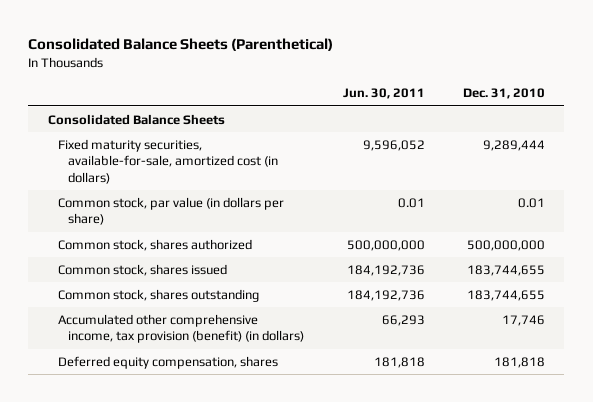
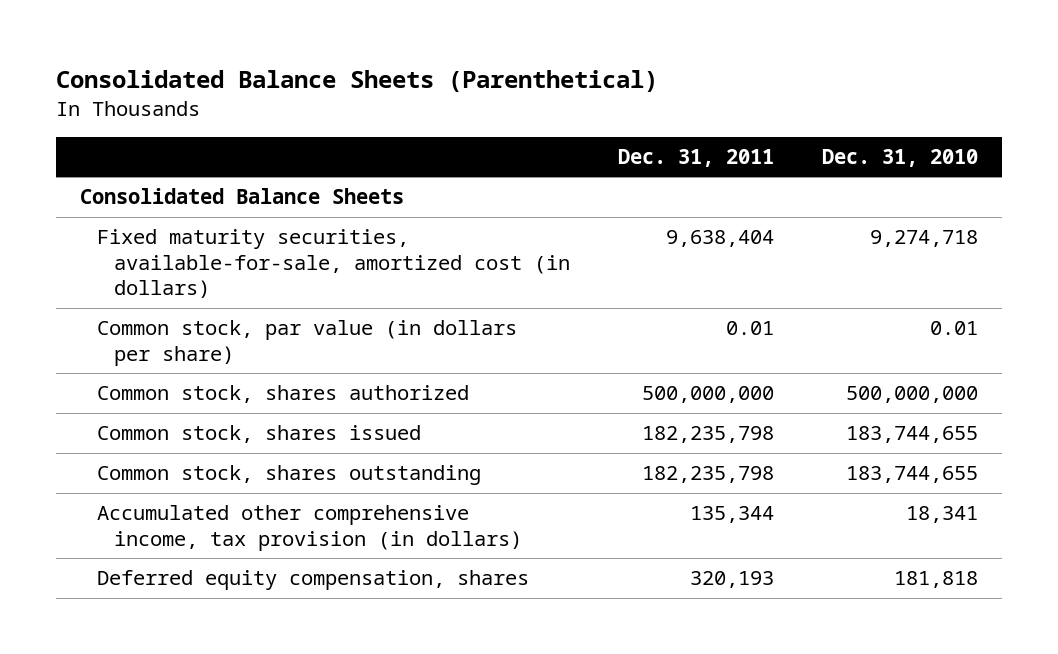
- | Jun. 30, 2011 | Dec. 31, 2010
+ | Dec. 31, 2011 | Dec. 31, 2010
- Fixed maturity securities, available-for-sale, amortized cost (in dollars) | 9,596,052 | 9,289,444
+ Fixed maturity securities, available-for-sale, amortized cost (in dollars) | 9,638,404 | 9,274,718
- Accumulated other comprehensive income, tax provision (benefit) (in dollars) | 66,293 | 17,746
+ Accumulated other comprehensive income, tax provision (in dollars) | 135,344 | 18,341

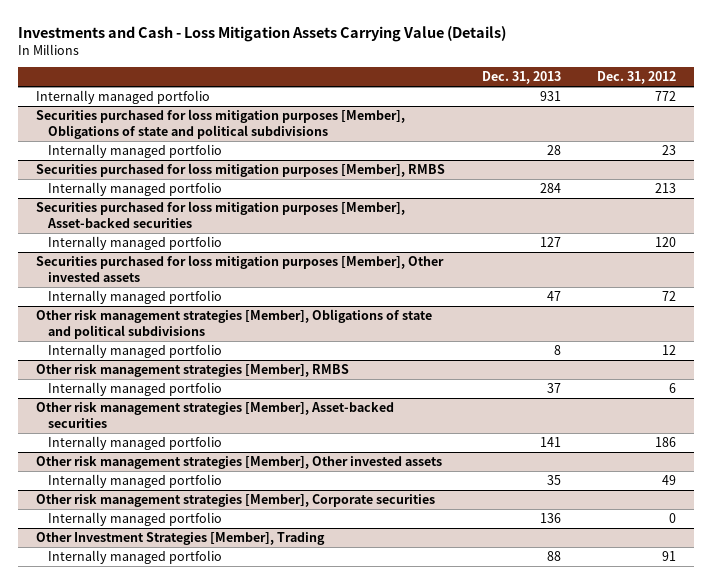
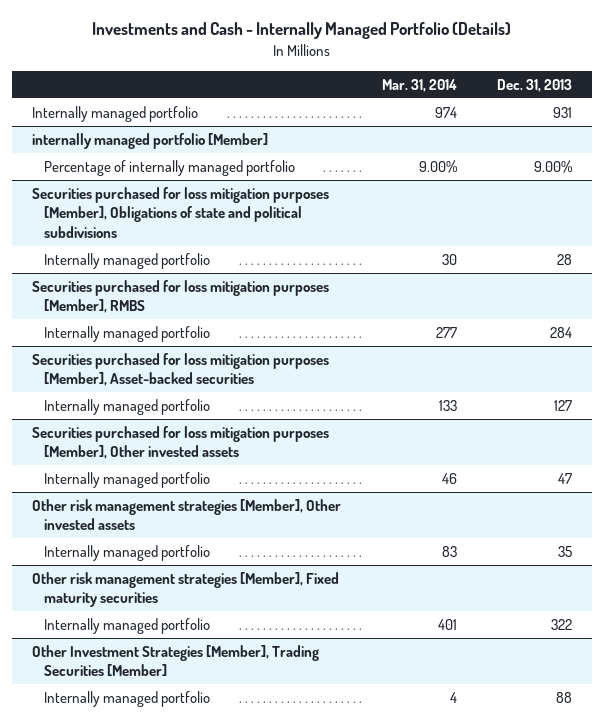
- Investments and Cash - Loss Mitigation Assets Carrying Value (Details)
+ Investments and Cash - Internally Managed Portfolio (Details)
- | Dec. 31, 2013 | Dec. 31, 2012
+ | Mar. 31, 2014 | Dec. 31, 2013
+ internally managed portfolio [Member]
+ Percentage of internally managed portfolio | 9.00% | 9.00%
- Other risk management strategies [Member], Obligations of state and political subdivisions
- Internally managed portfolio | 8 | 12
- Other risk management strategies [Member], RMBS
- Internally managed portfolio | 37 | 6
- Other risk management strategies [Member], Asset-backed securities
- Internally managed portfolio | 141 | 186
- Other risk management strategies [Member], Corporate securities
- Internally managed portfolio | 136 | 0
- Other Investment Strategies [Member], Trading
+ Other risk management strategies [Member], Fixed maturity securities
+ Internally managed portfolio | 401 | 322
+ Other Investment Strategies [Member], Trading Securities [Member]

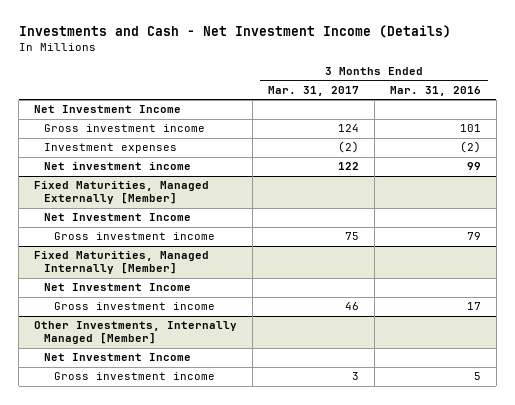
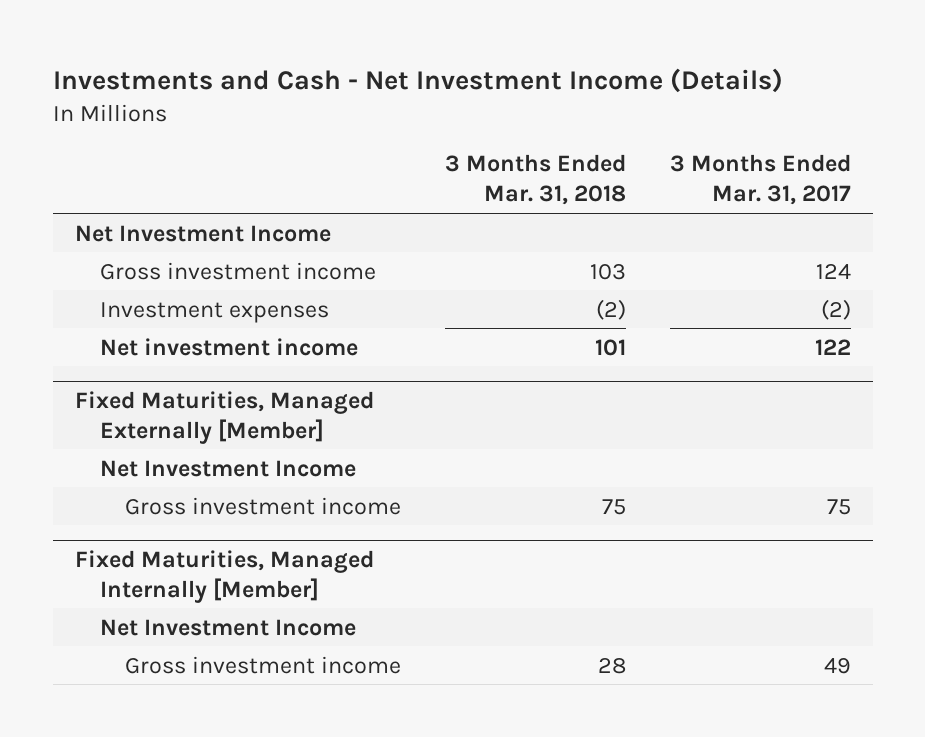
- | 3 Months Ended Mar. 31, 2017 | 3 Months Ended Mar. 31, 2016
+ | 3 Months Ended Mar. 31, 2018 | 3 Months Ended Mar. 31, 2017
@ Fixed Maturities, Managed Internally [Member]
- Gross investment income | 46 | 17
- Other Investments, Internally Managed [Member]
- Net Investment Income
- Gross investment income | 3 | 5
@ Fixed Maturities, Managed Internally [Member]
+ Gross investment income | 28 | 49

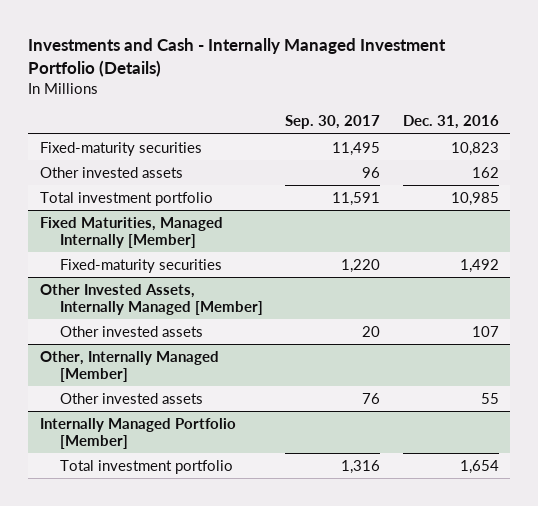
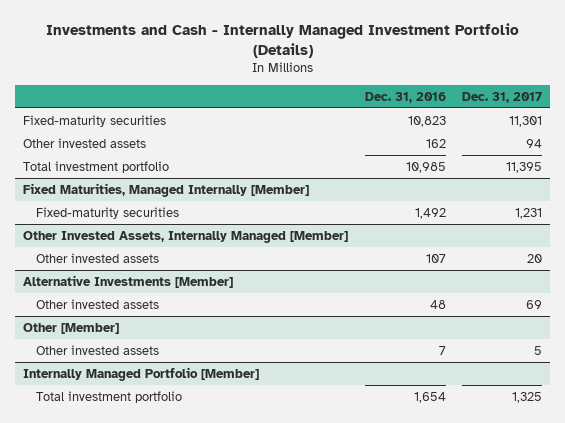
- | Sep. 30, 2017 | Dec. 31, 2016
+ | Dec. 31, 2016 | Dec. 31, 2017
- Other, Internally Managed [Member]
- Other invested assets | 76 | 55
+ Alternative Investments [Member]
+ Other invested assets | 48 | 69
+ Other [Member]
+ Other invested assets | 7 | 5

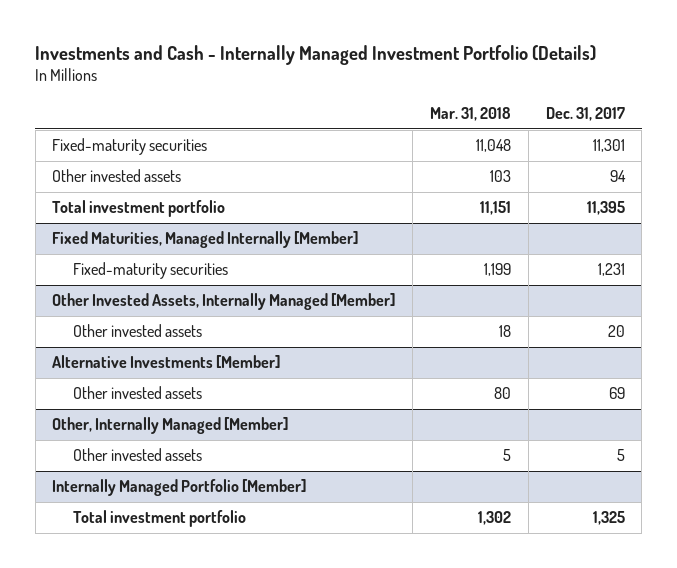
- | Dec. 31, 2016 | Dec. 31, 2017
+ | Mar. 31, 2018 | Dec. 31, 2017
- Other [Member]
+ Other, Internally Managed [Member]

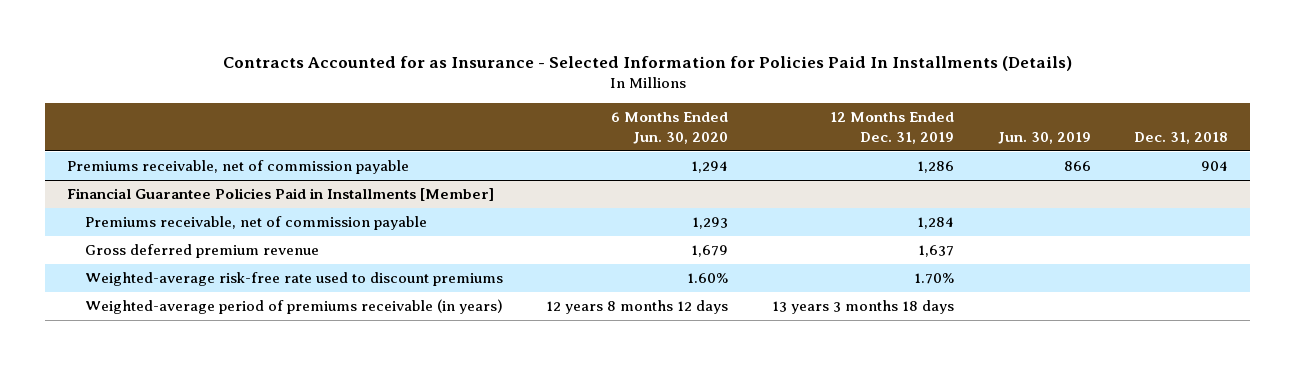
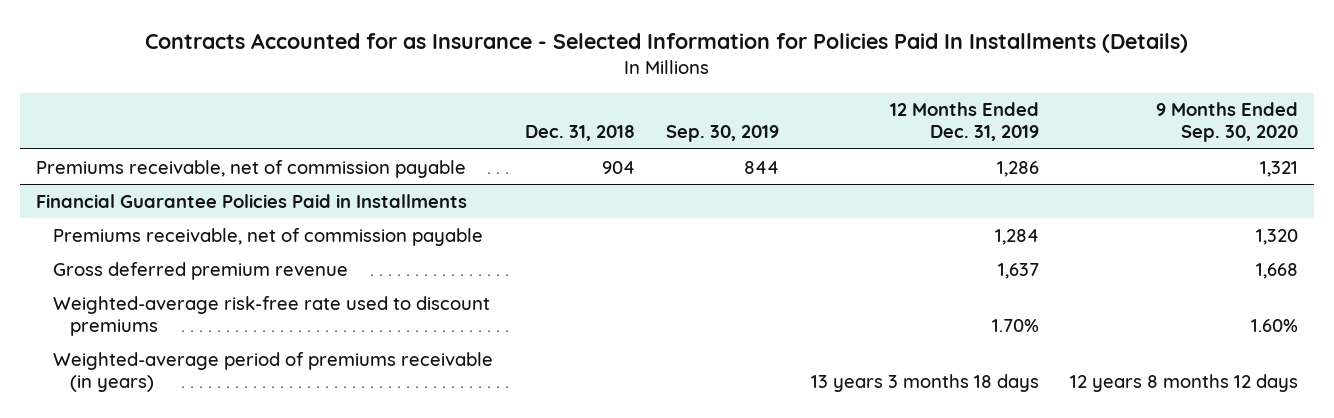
- | 6 Months Ended Jun. 30, 2020 | 12 Months Ended Dec. 31, 2019 | Jun. 30, 2019 | Dec. 31, 2018
+ | Dec. 31, 2018 | Sep. 30, 2019 | 12 Months Ended Dec. 31, 2019 | 9 Months Ended Sep. 30, 2020
- Financial Guarantee Policies Paid in Installments [Member]
+ Financial Guarantee Policies Paid in Installments

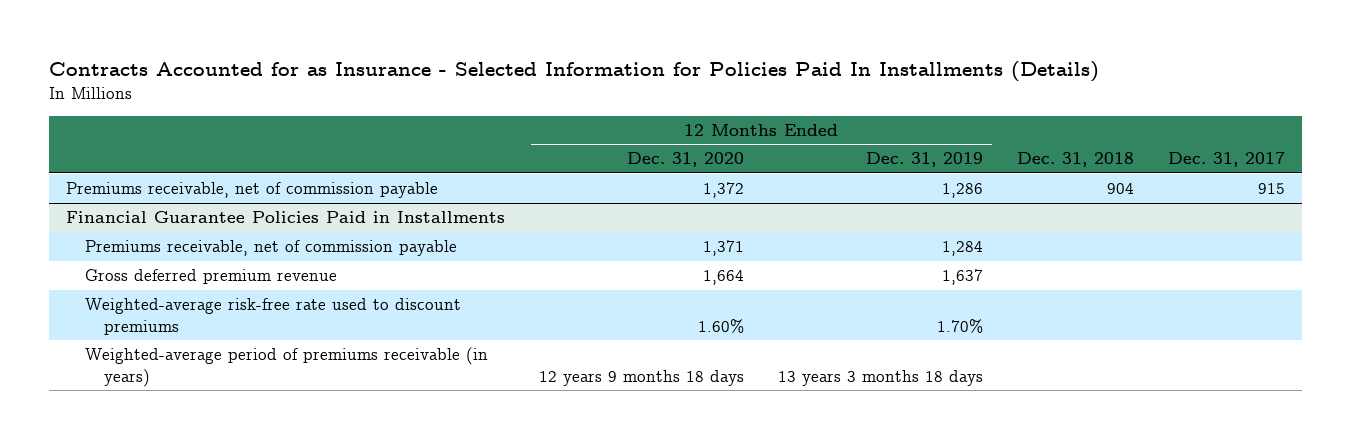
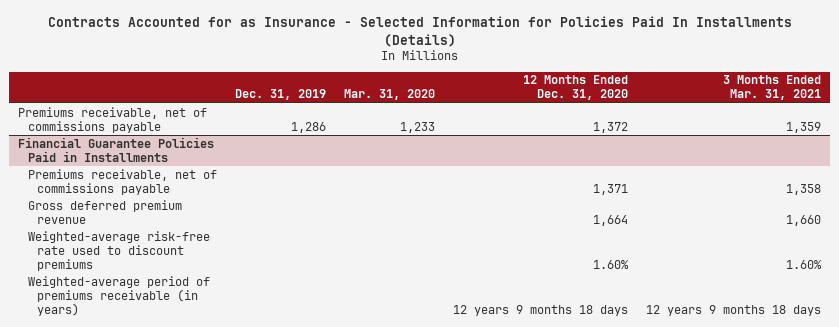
- | 12 Months Ended Dec. 31, 2020 | 12 Months Ended Dec. 31, 2019 | Dec. 31, 2018 | Dec. 31, 2017
+ | Dec. 31, 2019 | Mar. 31, 2020 | 12 Months Ended Dec. 31, 2020 | 3 Months Ended Mar. 31, 2021
- Premiums receivable, net of commission payable | 1,372 | 1,286 | 904 | 915
+ Premiums receivable, net of commissions payable | 1,286 | 1,233 | 1,372 | 1,359
@ Financial Guarantee Policies Paid in Installments
- Premiums receivable, net of commission payable | 1,371 | 1,284 | |
+ Premiums receivable, net of commissions payable | | | 1,371 | 1,358

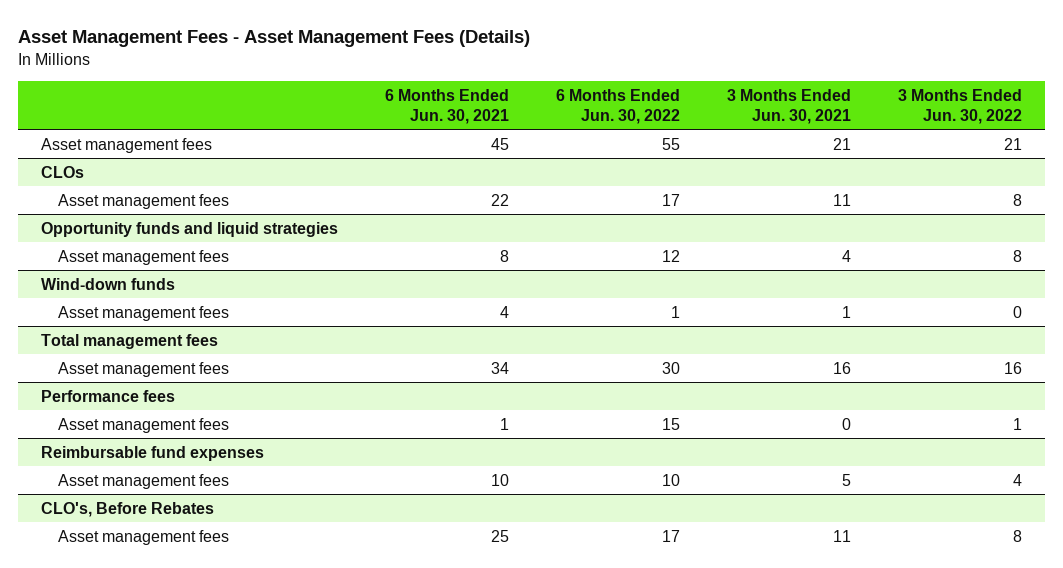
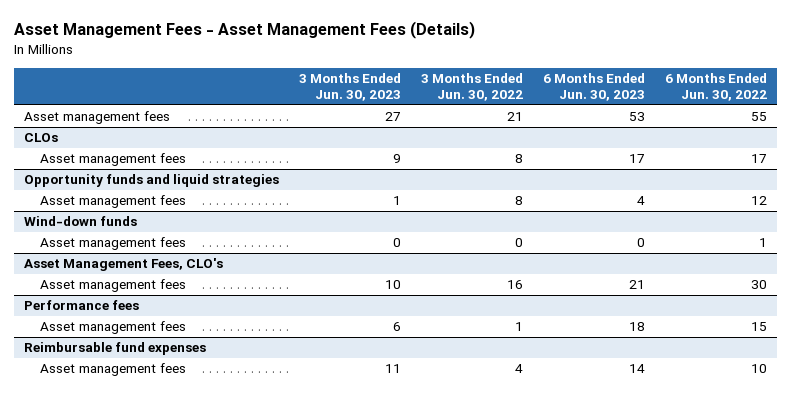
- | 6 Months Ended Jun. 30, 2021 | 6 Months Ended Jun. 30, 2022 | 3 Months Ended Jun. 30, 2021 | 3 Months Ended Jun. 30, 2022
+ | 3 Months Ended Jun. 30, 2023 | 3 Months Ended Jun. 30, 2022 | 6 Months Ended Jun. 30, 2023 | 6 Months Ended Jun. 30, 2022
- Total management fees
+ Asset Management Fees, CLO's
- CLO's, Before Rebates
- Asset management fees | 25 | 17 | 11 | 8

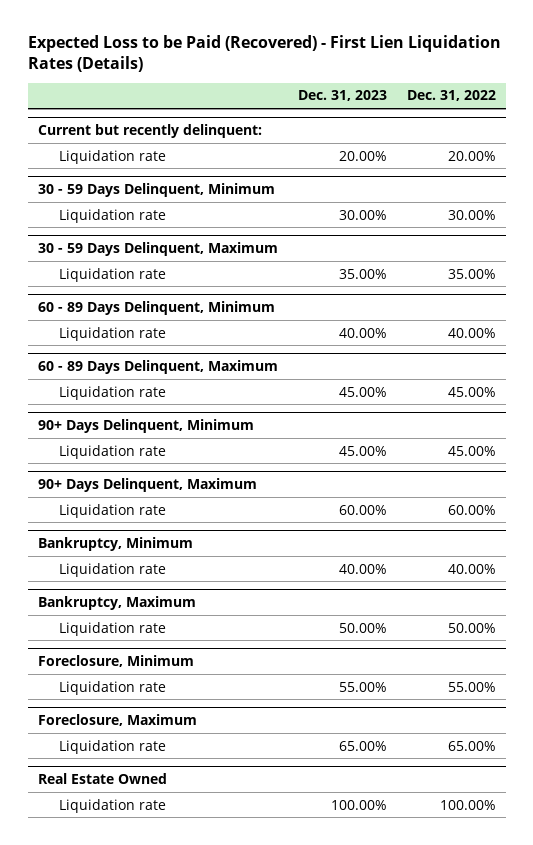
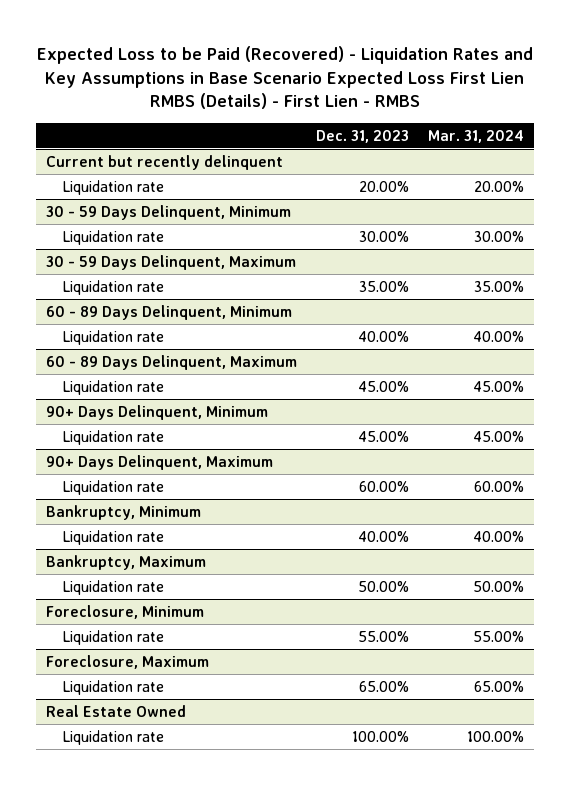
- Expected Loss to be Paid (Recovered) - First Lien Liquidation Rates (Details)
+ Expected Loss to be Paid (Recovered) - Liquidation Rates and Key Assumptions in Base Scenario Expected Loss First Lien RMBS (Details) - First Lien - RMBS
- | Dec. 31, 2023 | Dec. 31, 2022
+ | Dec. 31, 2023 | Mar. 31, 2024
- Current but recently delinquent:
+ Current but recently delinquent

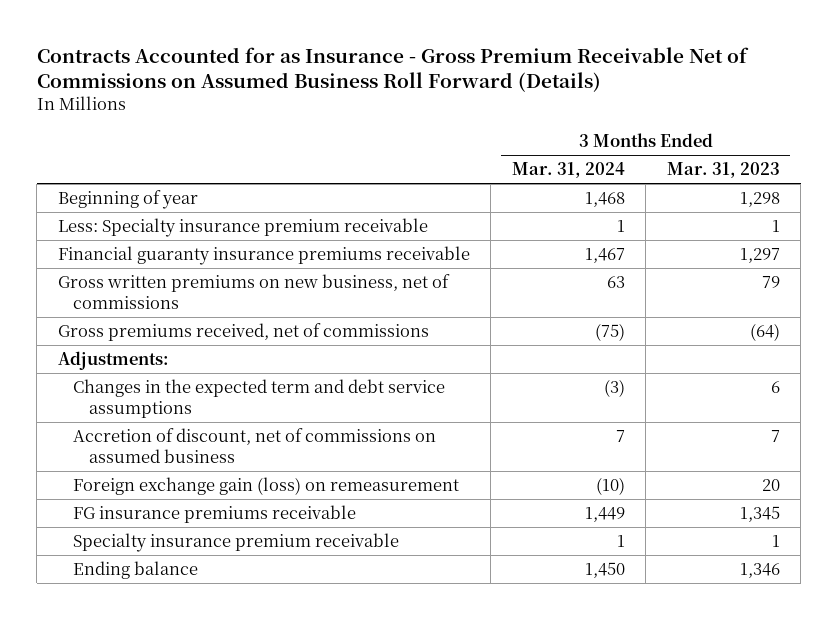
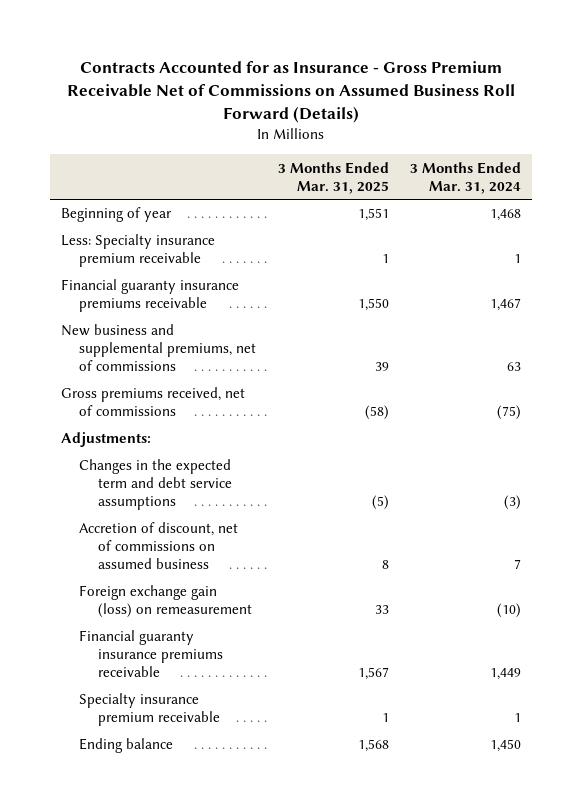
- | 3 Months Ended Mar. 31, 2024 | 3 Months Ended Mar. 31, 2023
+ | 3 Months Ended Mar. 31, 2025 | 3 Months Ended Mar. 31, 2024
- Gross written premiums on new business, net of commissions | 63 | 79
+ New business and supplemental premiums, net of commissions | 39 | 63
- FG insurance premiums receivable | 1,449 | 1,345
+ Financial guaranty insurance premiums receivable | 1,567 | 1,449

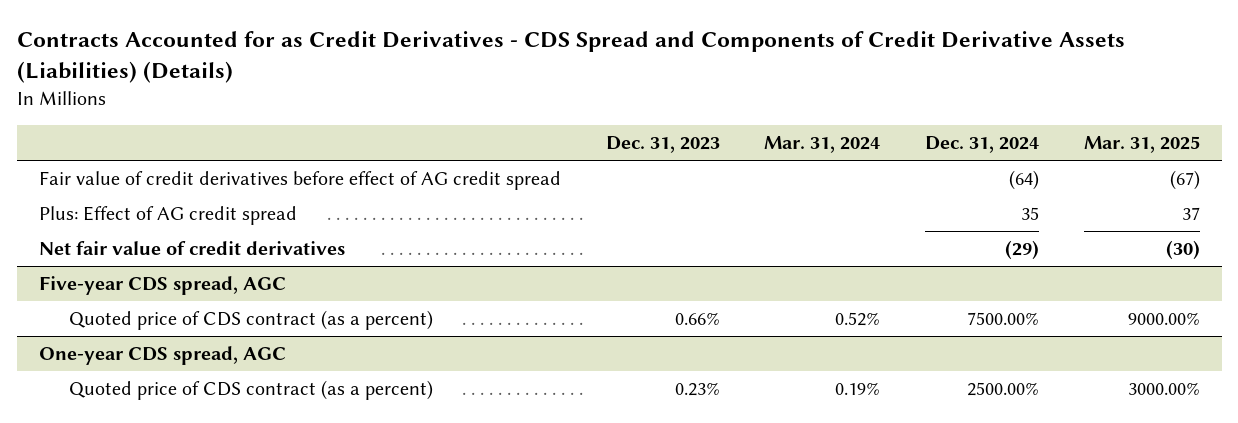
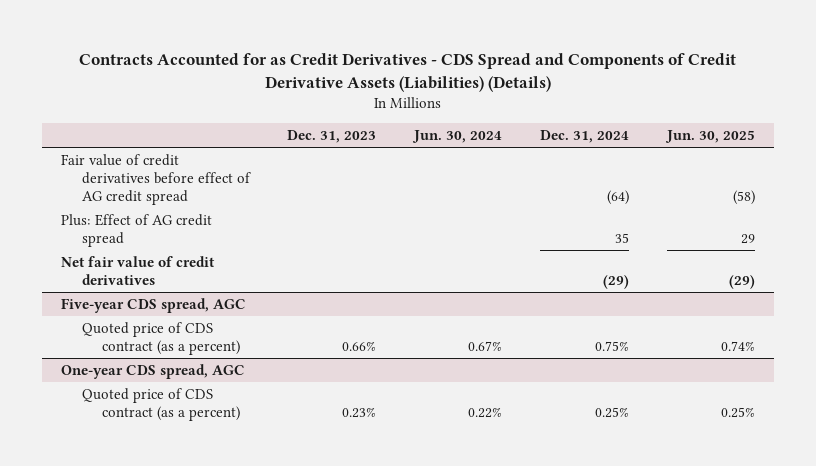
- | Dec. 31, 2023 | Mar. 31, 2024 | Dec. 31, 2024 | Mar. 31, 2025
+ | Dec. 31, 2023 | Jun. 30, 2024 | Dec. 31, 2024 | Jun. 30, 2025
@ Five-year CDS spread, AGC
- Quoted price of CDS contract (as a percent) | 0.66% | 0.52% | 7500.00% | 9000.00%
+ Quoted price of CDS contract (as a percent) | 0.66% | 0.67% | 0.75% | 0.74%
@ One-year CDS spread, AGC
- Quoted price of CDS contract (as a percent) | 0.23% | 0.19% | 2500.00% | 3000.00%
+ Quoted price of CDS contract (as a percent) | 0.23% | 0.22% | 0.25% | 0.25%

